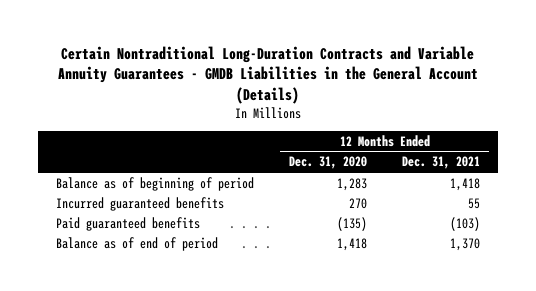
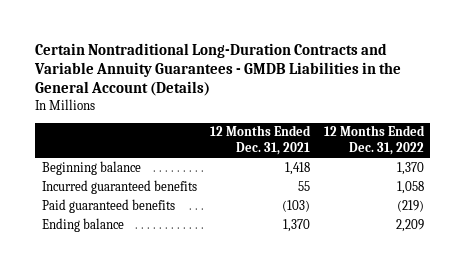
- | 12 Months Ended Dec. 31, 2020 | 12 Months Ended Dec. 31, 2021
+ | 12 Months Ended Dec. 31, 2021 | 12 Months Ended Dec. 31, 2022
- Balance as of beginning of period | 1,283 | 1,418
+ Beginning balance | 1,418 | 1,370
- Balance as of end of period | 1,418 | 1,370
+ Ending balance | 1,370 | 2,209

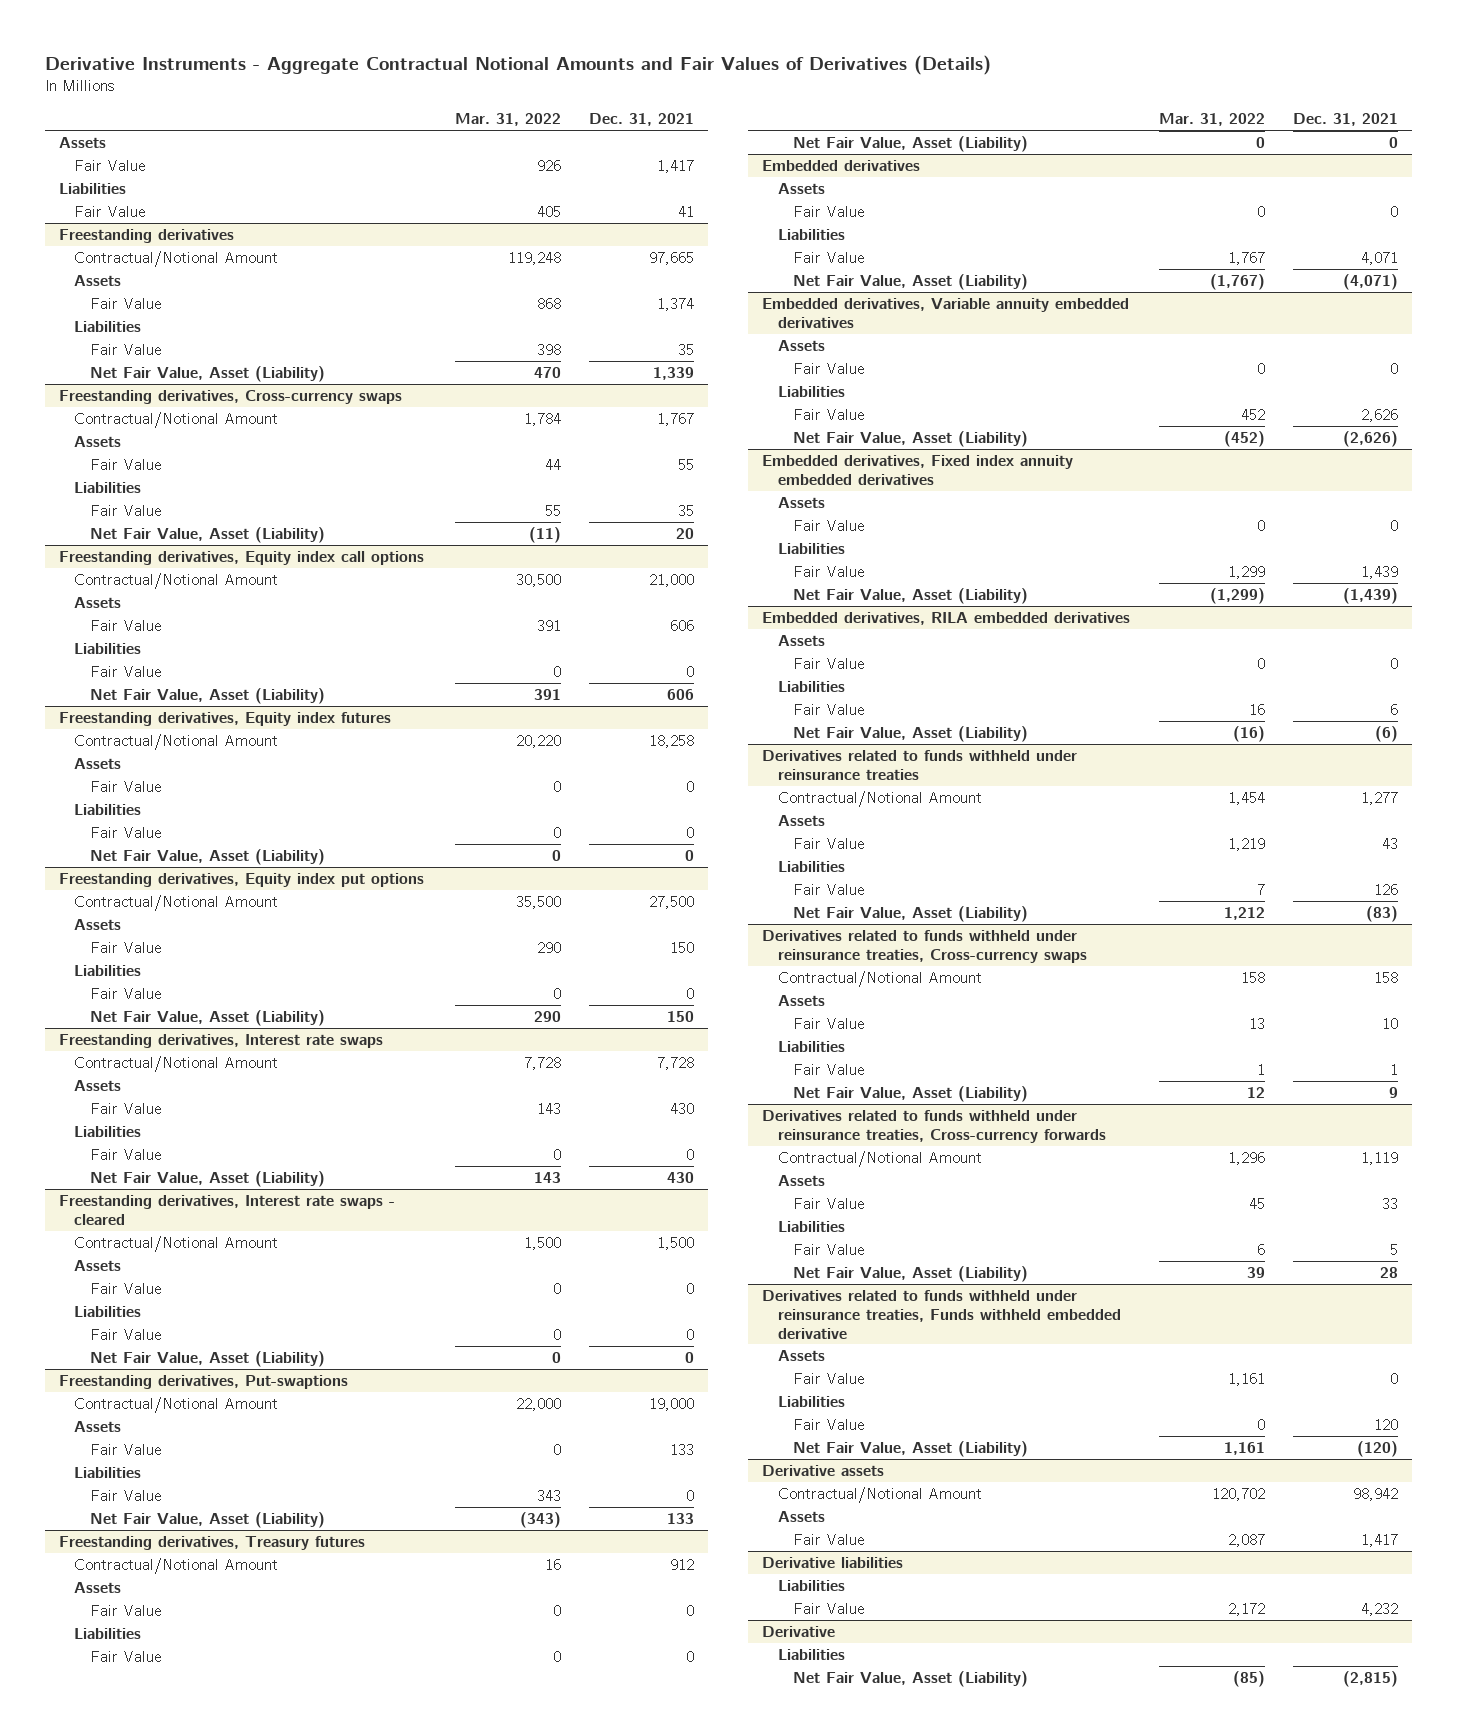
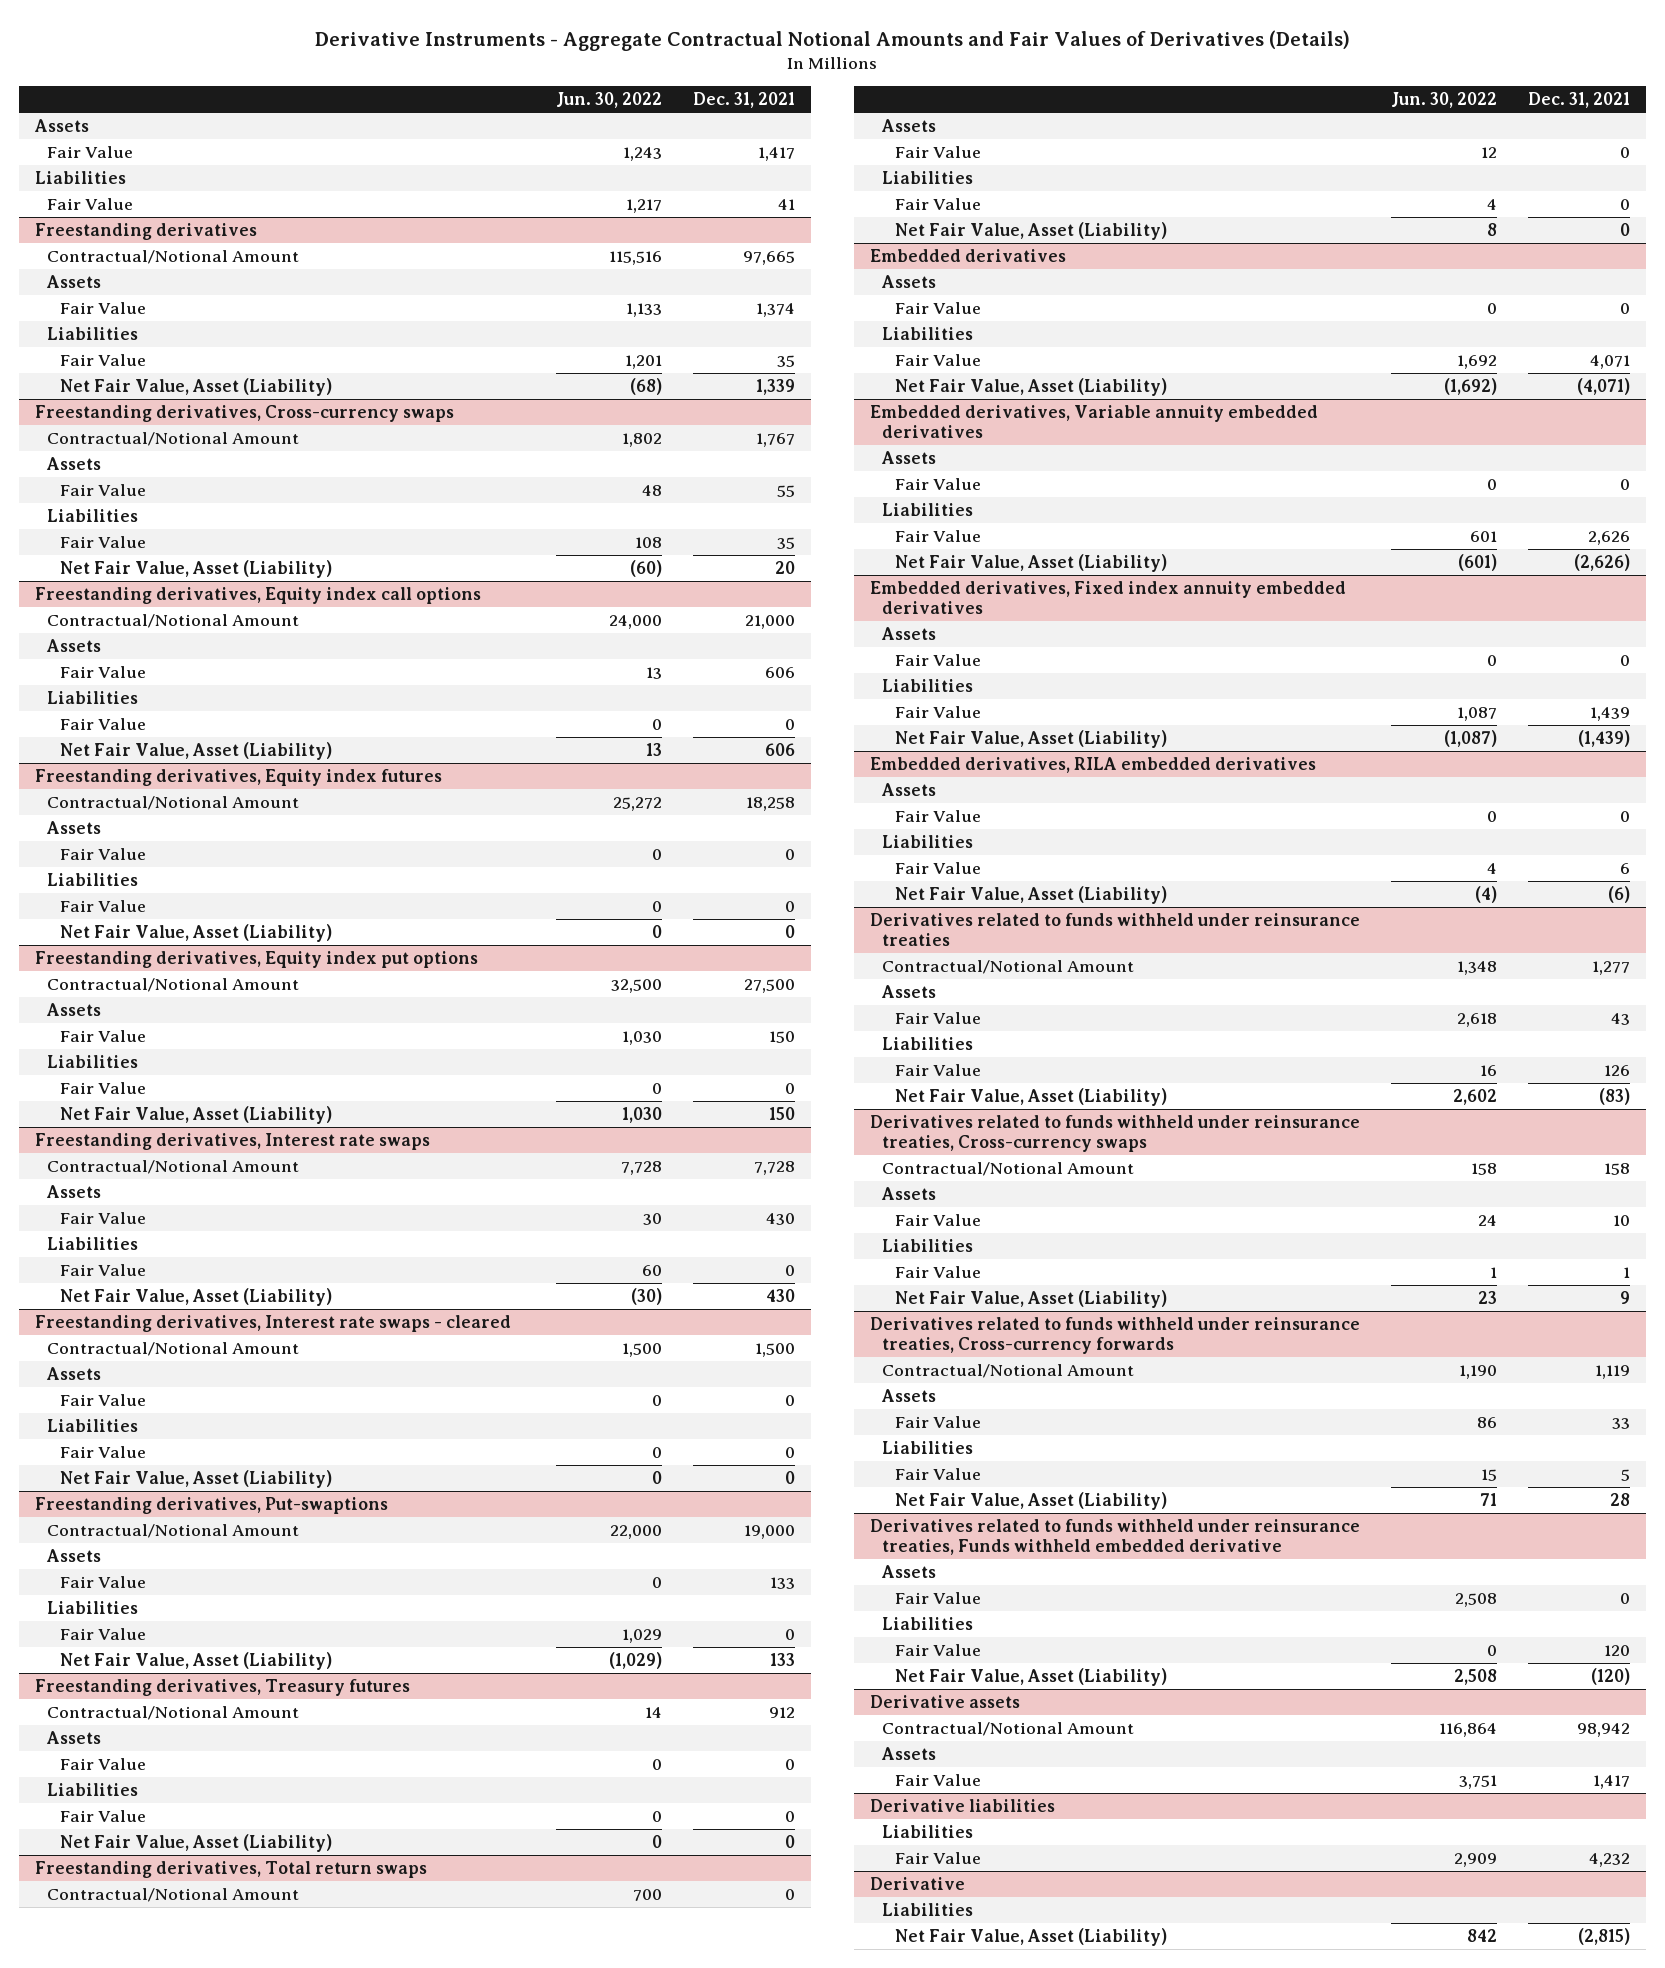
- | Mar. 31, 2022 | Dec. 31, 2021
+ | Jun. 30, 2022 | Dec. 31, 2021
+ Freestanding derivatives, Total return swaps
+ Contractual/Notional Amount | 700 | 0
+ Assets
+ Fair Value | 12 | 0
+ Liabilities
+ Fair Value | 4 | 0
+ Net Fair Value, Asset (Liability) | 8 | 0

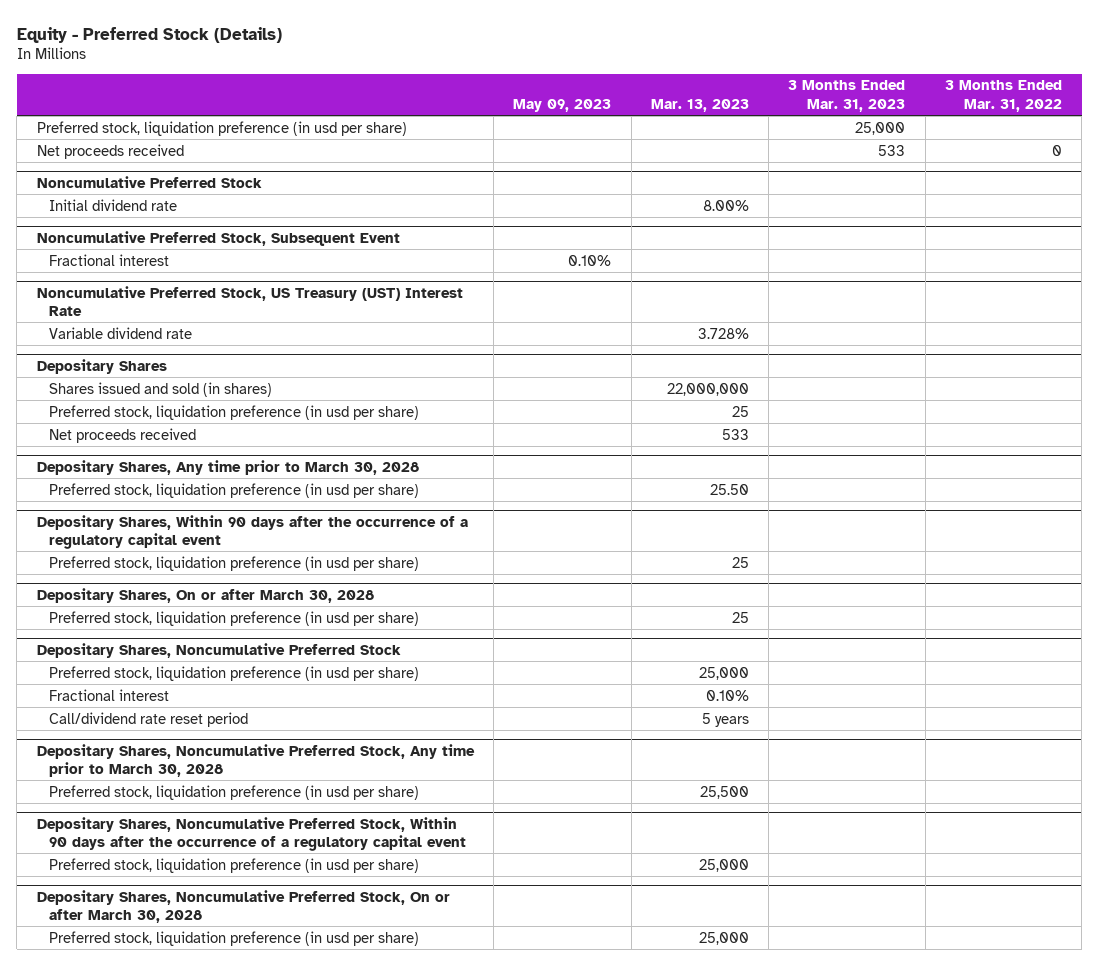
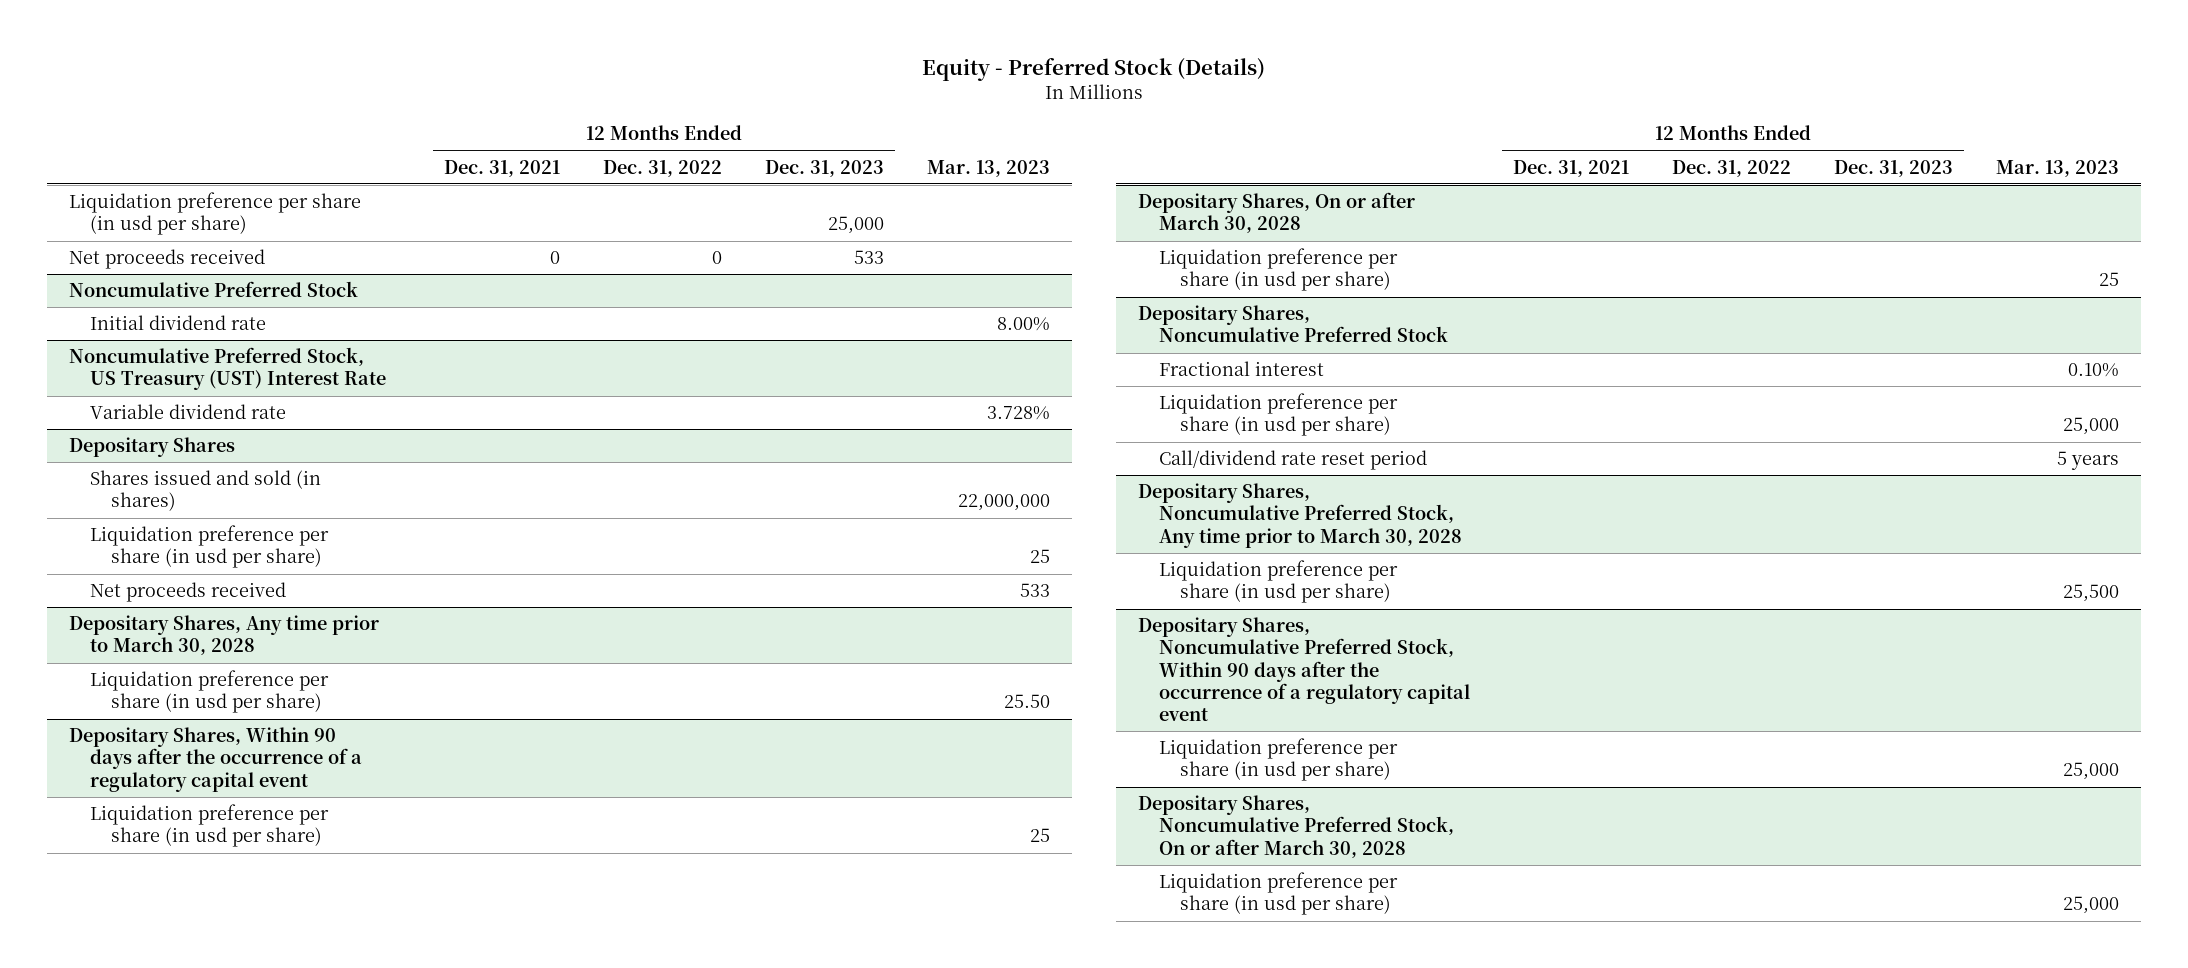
- | May 09, 2023 | Mar. 13, 2023 | 3 Months Ended Mar. 31, 2023 | 3 Months Ended Mar. 31, 2022
+ | 12 Months Ended Dec. 31, 2021 | 12 Months Ended Dec. 31, 2022 | 12 Months Ended Dec. 31, 2023 | Mar. 13, 2023
- Preferred stock, liquidation preference (in usd per share) | | | 25,000 |
+ Liquidation preference per share (in usd per share) | | | 25,000 |
- Noncumulative Preferred Stock, Subsequent Event
- Fractional interest | 0.10% | | |
@ Depositary Shares
- Preferred stock, liquidation preference (in usd per share) | | 25 | |
+ Liquidation preference per share (in usd per share) | | | | 25
@ Depositary Shares, Any time prior to March 30, 2028
- Preferred stock, liquidation preference (in usd per share) | | 25.50 | |
+ Liquidation preference per share (in usd per share) | | | | 25.50
@ Depositary Shares, Within 90 days after the occurrence of a regulatory capital event
- Preferred stock, liquidation preference (in usd per share) | | 25 | |
+ Liquidation preference per share (in usd per share) | | | | 25
@ Depositary Shares, On or after March 30, 2028
- Preferred stock, liquidation preference (in usd per share) | | 25 | |
+ Liquidation preference per share (in usd per share) | | | | 25
@ Depositary Shares, Noncumulative Preferred Stock
- Preferred stock, liquidation preference (in usd per share) | | 25,000 | |
+ Liquidation preference per share (in usd per share) | | | | 25,000
@ Depositary Shares, Noncumulative Preferred Stock, Any time prior to March 30, 2028
- Preferred stock, liquidation preference (in usd per share) | | 25,500 | |
+ Liquidation preference per share (in usd per share) | | | | 25,500
@ Depositary Shares, Noncumulative Preferred Stock, Within 90 days after the occurrence of a regulatory capital event
- Preferred stock, liquidation preference (in usd per share) | | 25,000 | |
+ Liquidation preference per share (in usd per share) | | | | 25,000
@ Depositary Shares, Noncumulative Preferred Stock, On or after March 30, 2028
- Preferred stock, liquidation preference (in usd per share) | | 25,000 | |
+ Liquidation preference per share (in usd per share) | | | | 25,000

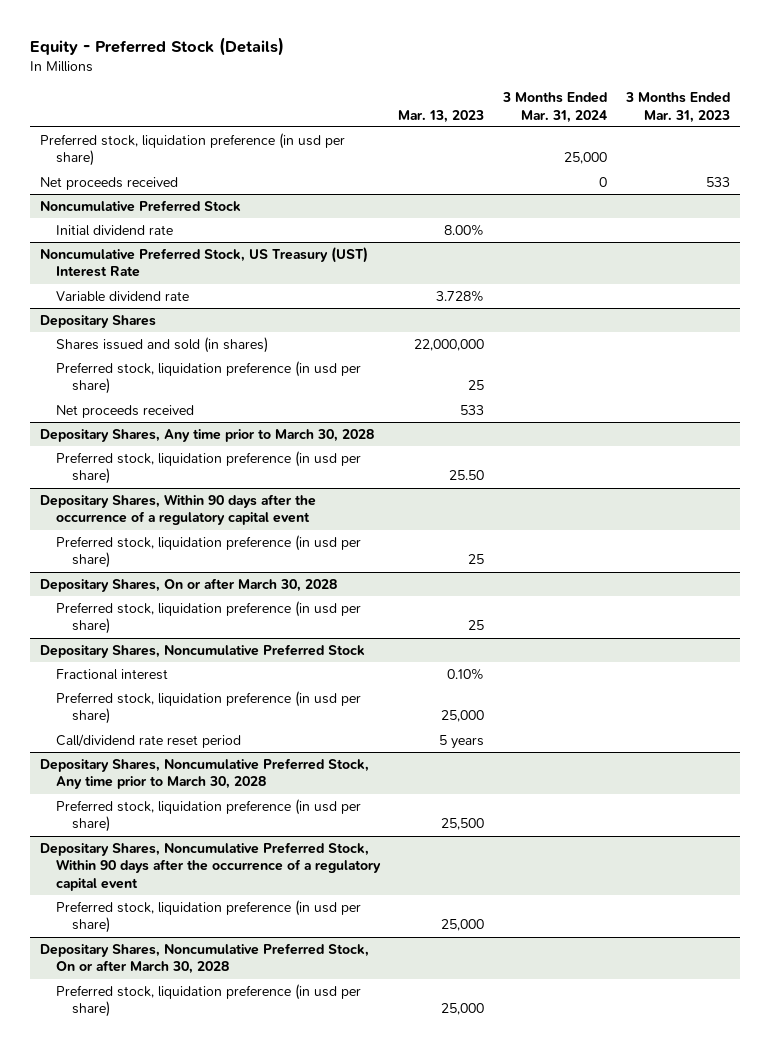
- | 12 Months Ended Dec. 31, 2021 | 12 Months Ended Dec. 31, 2022 | 12 Months Ended Dec. 31, 2023 | Mar. 13, 2023
+ | Mar. 13, 2023 | 3 Months Ended Mar. 31, 2024 | 3 Months Ended Mar. 31, 2023
- Liquidation preference per share (in usd per share) | | | 25,000 |
+ Preferred stock, liquidation preference (in usd per share) | | 25,000 |
@ Depositary Shares
- Liquidation preference per share (in usd per share) | | | | 25
+ Preferred stock, liquidation preference (in usd per share) | 25 | |
@ Depositary Shares, Any time prior to March 30, 2028
- Liquidation preference per share (in usd per share) | | | | 25.50
+ Preferred stock, liquidation preference (in usd per share) | 25.50 | |
@ Depositary Shares, Within 90 days after the occurrence of a regulatory capital event
- Liquidation preference per share (in usd per share) | | | | 25
+ Preferred stock, liquidation preference (in usd per share) | 25 | |
@ Depositary Shares, On or after March 30, 2028
- Liquidation preference per share (in usd per share) | | | | 25
+ Preferred stock, liquidation preference (in usd per share) | 25 | |
@ Depositary Shares, Noncumulative Preferred Stock
- Liquidation preference per share (in usd per share) | | | | 25,000
+ Preferred stock, liquidation preference (in usd per share) | 25,000 | |
@ Depositary Shares, Noncumulative Preferred Stock, Any time prior to March 30, 2028
- Liquidation preference per share (in usd per share) | | | | 25,500
+ Preferred stock, liquidation preference (in usd per share) | 25,500 | |
@ Depositary Shares, Noncumulative Preferred Stock, Within 90 days after the occurrence of a regulatory capital event
- Liquidation preference per share (in usd per share) | | | | 25,000
+ Preferred stock, liquidation preference (in usd per share) | 25,000 | |
@ Depositary Shares, Noncumulative Preferred Stock, On or after March 30, 2028
- Liquidation preference per share (in usd per share) | | | | 25,000
+ Preferred stock, liquidation preference (in usd per share) | 25,000 | |

